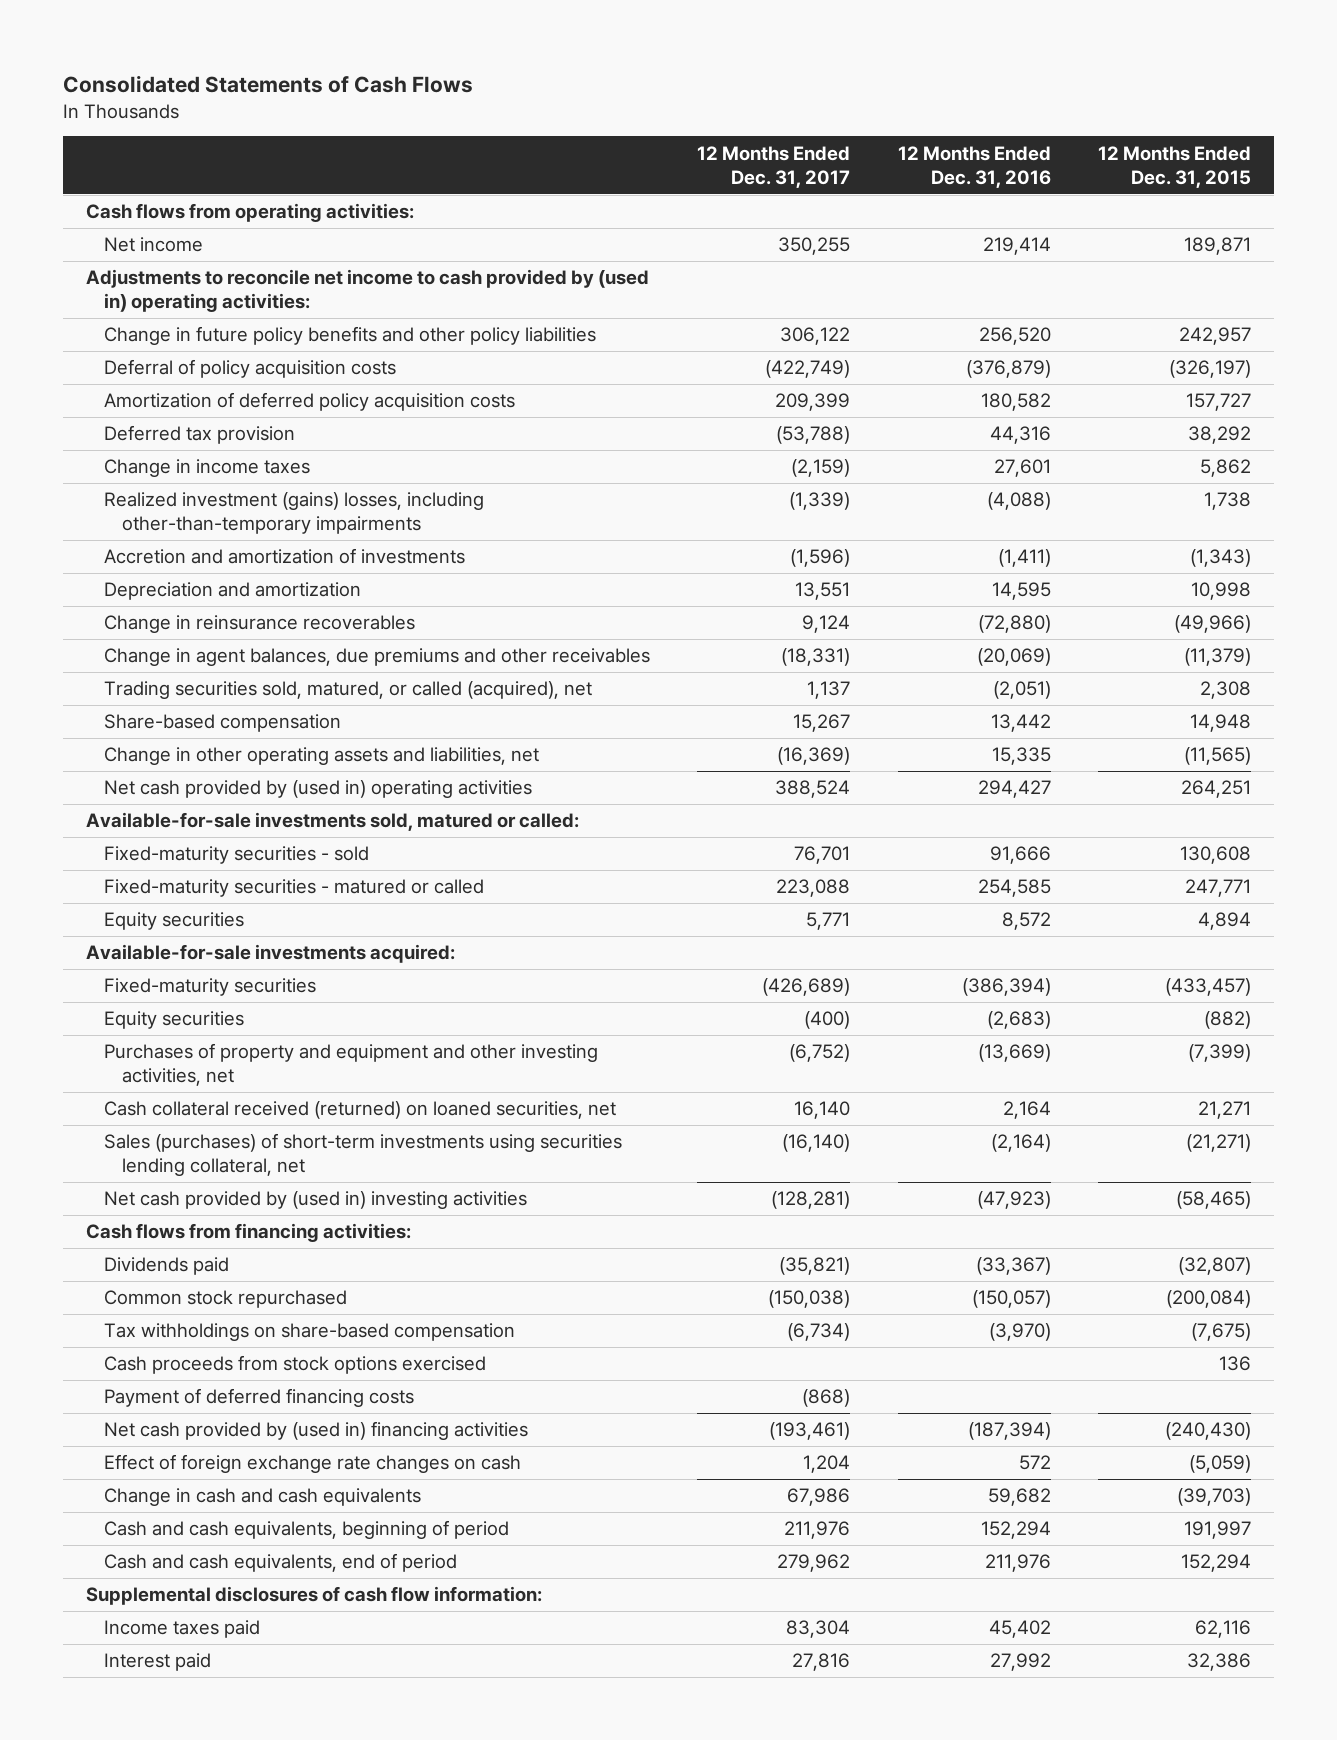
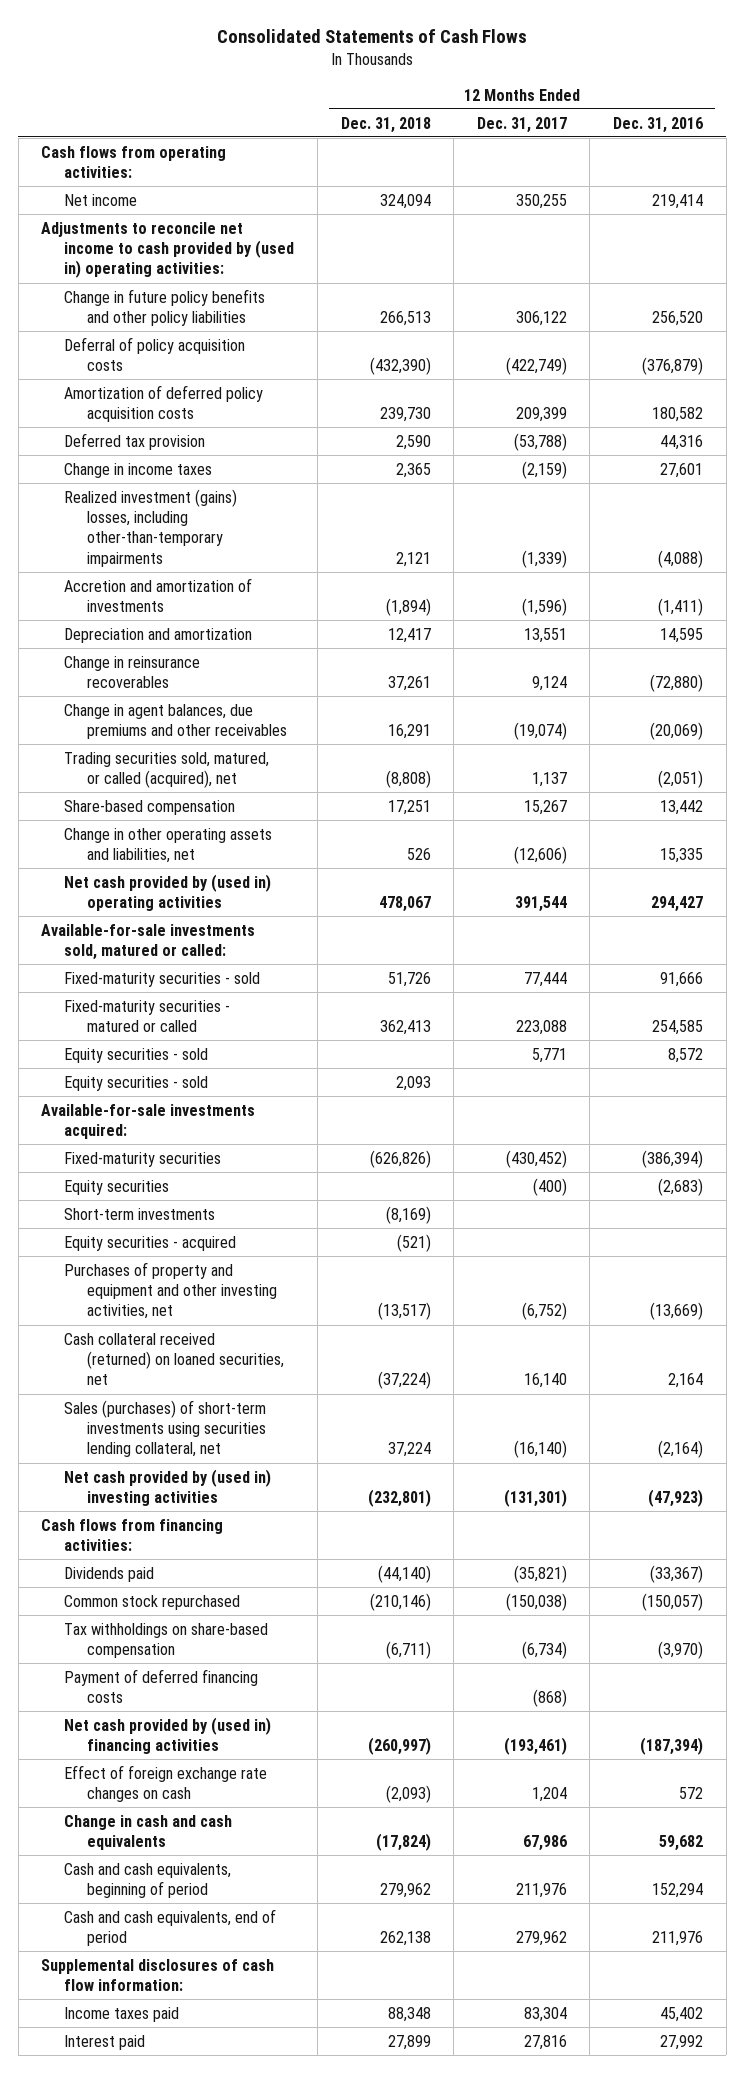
- | 12 Months Ended Dec. 31, 2017 | 12 Months Ended Dec. 31, 2016 | 12 Months Ended Dec. 31, 2015
+ | 12 Months Ended Dec. 31, 2018 | 12 Months Ended Dec. 31, 2017 | 12 Months Ended Dec. 31, 2016
- Change in agent balances, due premiums and other receivables | (18,331) | (20,069) | (11,379)
+ Change in agent balances, due premiums and other receivables | 16,291 | (19,074) | (20,069)
- Change in other operating assets and liabilities, net | (16,369) | 15,335 | (11,565)
- Net cash provided by (used in) operating activities | 388,524 | 294,427 | 264,251
+ Change in other operating assets and liabilities, net | 526 | (12,606) | 15,335
+ Net cash provided by (used in) operating activities | 478,067 | 391,544 | 294,427
- Fixed-maturity securities - sold | 76,701 | 91,666 | 130,608
+ Fixed-maturity securities - sold | 51,726 | 77,444 | 91,666
- Equity securities | 5,771 | 8,572 | 4,894
+ Equity securities - sold | | 5,771 | 8,572
+ Equity securities - sold | 2,093 | |
- Fixed-maturity securities | (426,689) | (386,394) | (433,457)
+ Fixed-maturity securities | (626,826) | (430,452) | (386,394)
+ Short-term investments | (8,169) | |
+ Equity securities - acquired | (521) | |
- Net cash provided by (used in) investing activities | (128,281) | (47,923) | (58,465)
+ Net cash provided by (used in) investing activities | (232,801) | (131,301) | (47,923)
- Cash proceeds from stock options exercised | | | 136

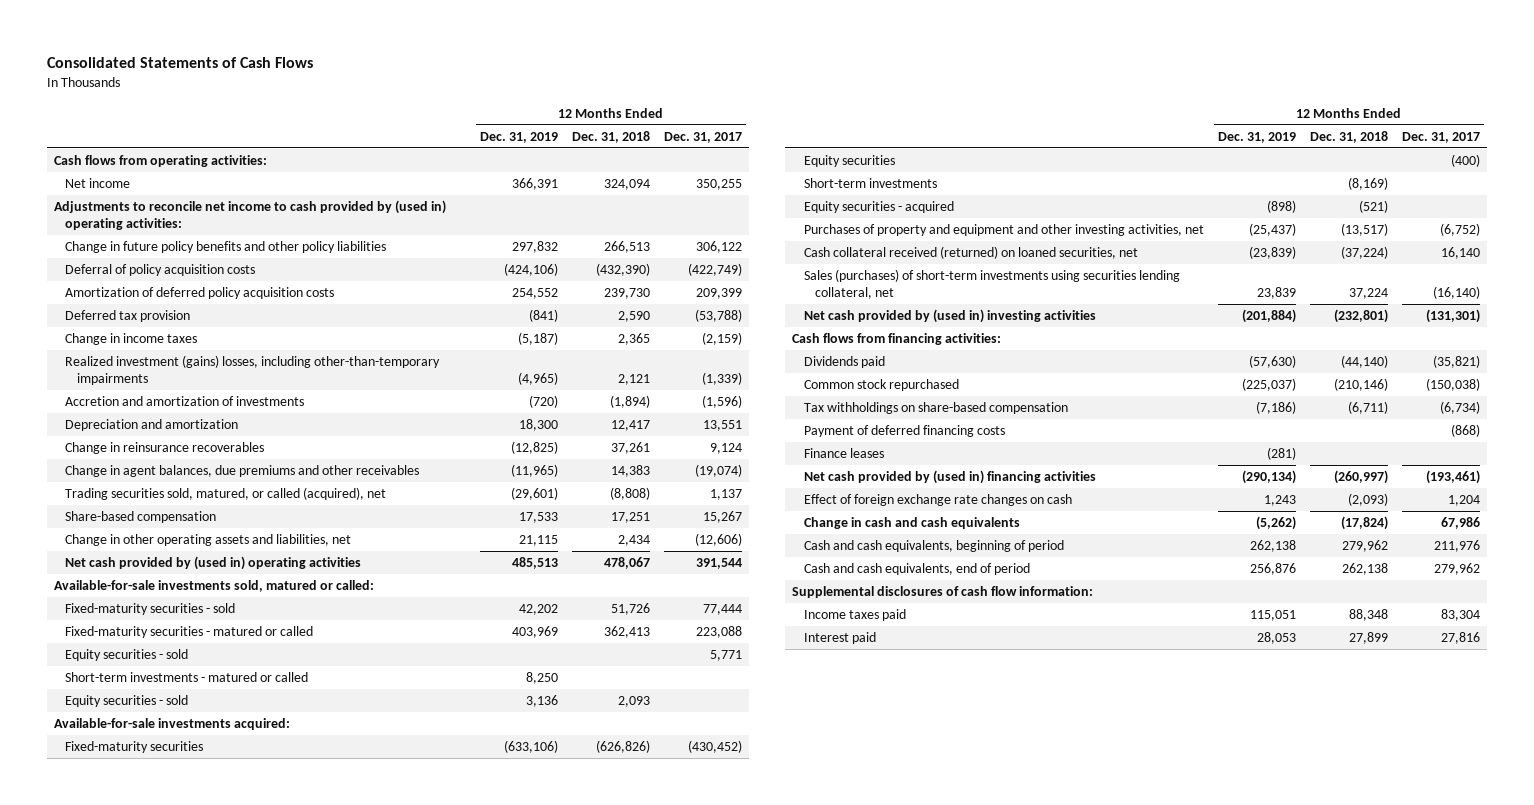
- | 12 Months Ended Dec. 31, 2018 | 12 Months Ended Dec. 31, 2017 | 12 Months Ended Dec. 31, 2016
+ | 12 Months Ended Dec. 31, 2019 | 12 Months Ended Dec. 31, 2018 | 12 Months Ended Dec. 31, 2017
- Change in agent balances, due premiums and other receivables | 16,291 | (19,074) | (20,069)
+ Change in agent balances, due premiums and other receivables | (11,965) | 14,383 | (19,074)
- Change in other operating assets and liabilities, net | 526 | (12,606) | 15,335
+ Change in other operating assets and liabilities, net | 21,115 | 2,434 | (12,606)
+ Short-term investments - matured or called | 8,250 | |
+ Finance leases | (281) | |

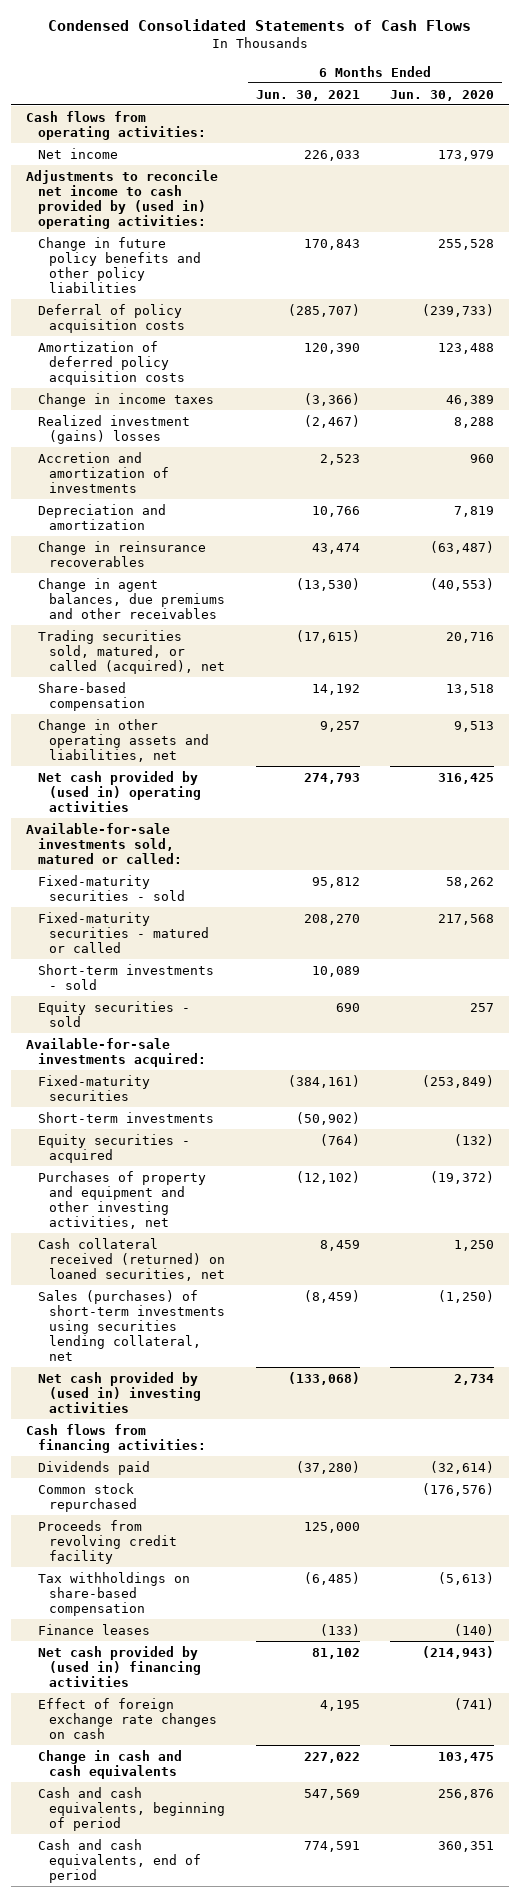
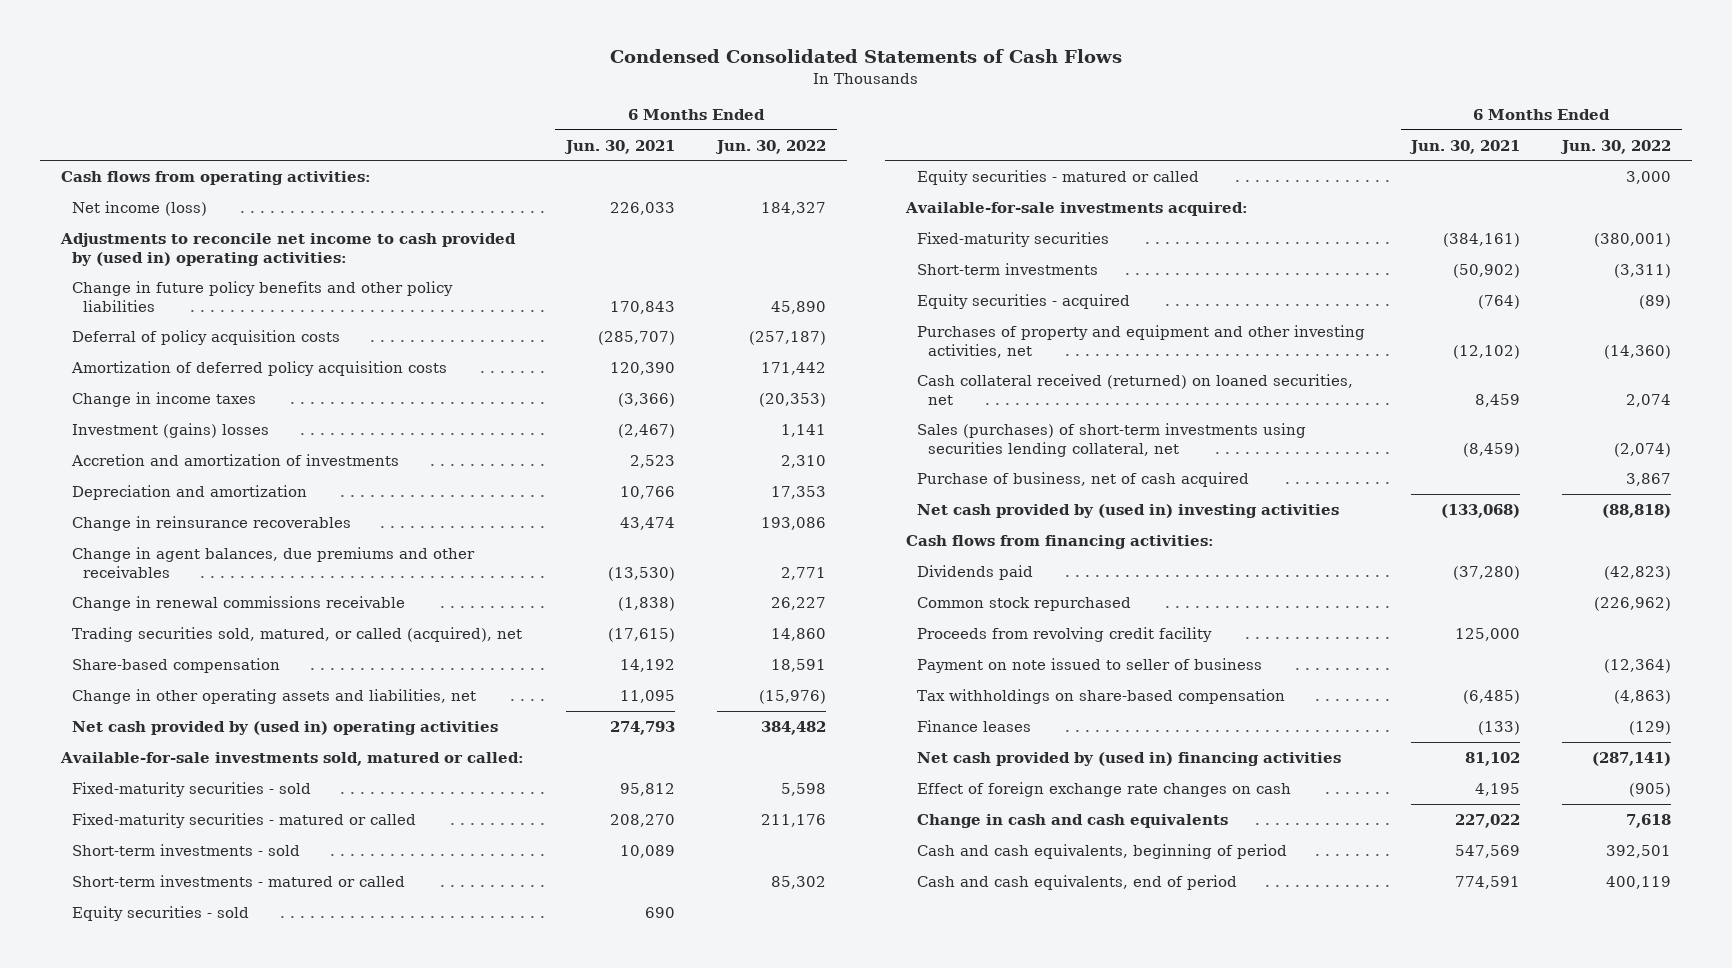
- | 6 Months Ended Jun. 30, 2021 | 6 Months Ended Jun. 30, 2020
+ | 6 Months Ended Jun. 30, 2021 | 6 Months Ended Jun. 30, 2022
- Net income | 226,033 | 173,979
+ Net income (loss) | 226,033 | 184,327
- Realized investment (gains) losses | (2,467) | 8,288
+ Investment (gains) losses | (2,467) | 1,141
+ Change in renewal commissions receivable | (1,838) | 26,227
- Change in other operating assets and liabilities, net | 9,257 | 9,513
+ Change in other operating assets and liabilities, net | 11,095 | (15,976)
+ Short-term investments - matured or called | | 85,302
+ Equity securities - matured or called | | 3,000
+ Purchase of business, net of cash acquired | | 3,867
+ Payment on note issued to seller of business | | (12,364)

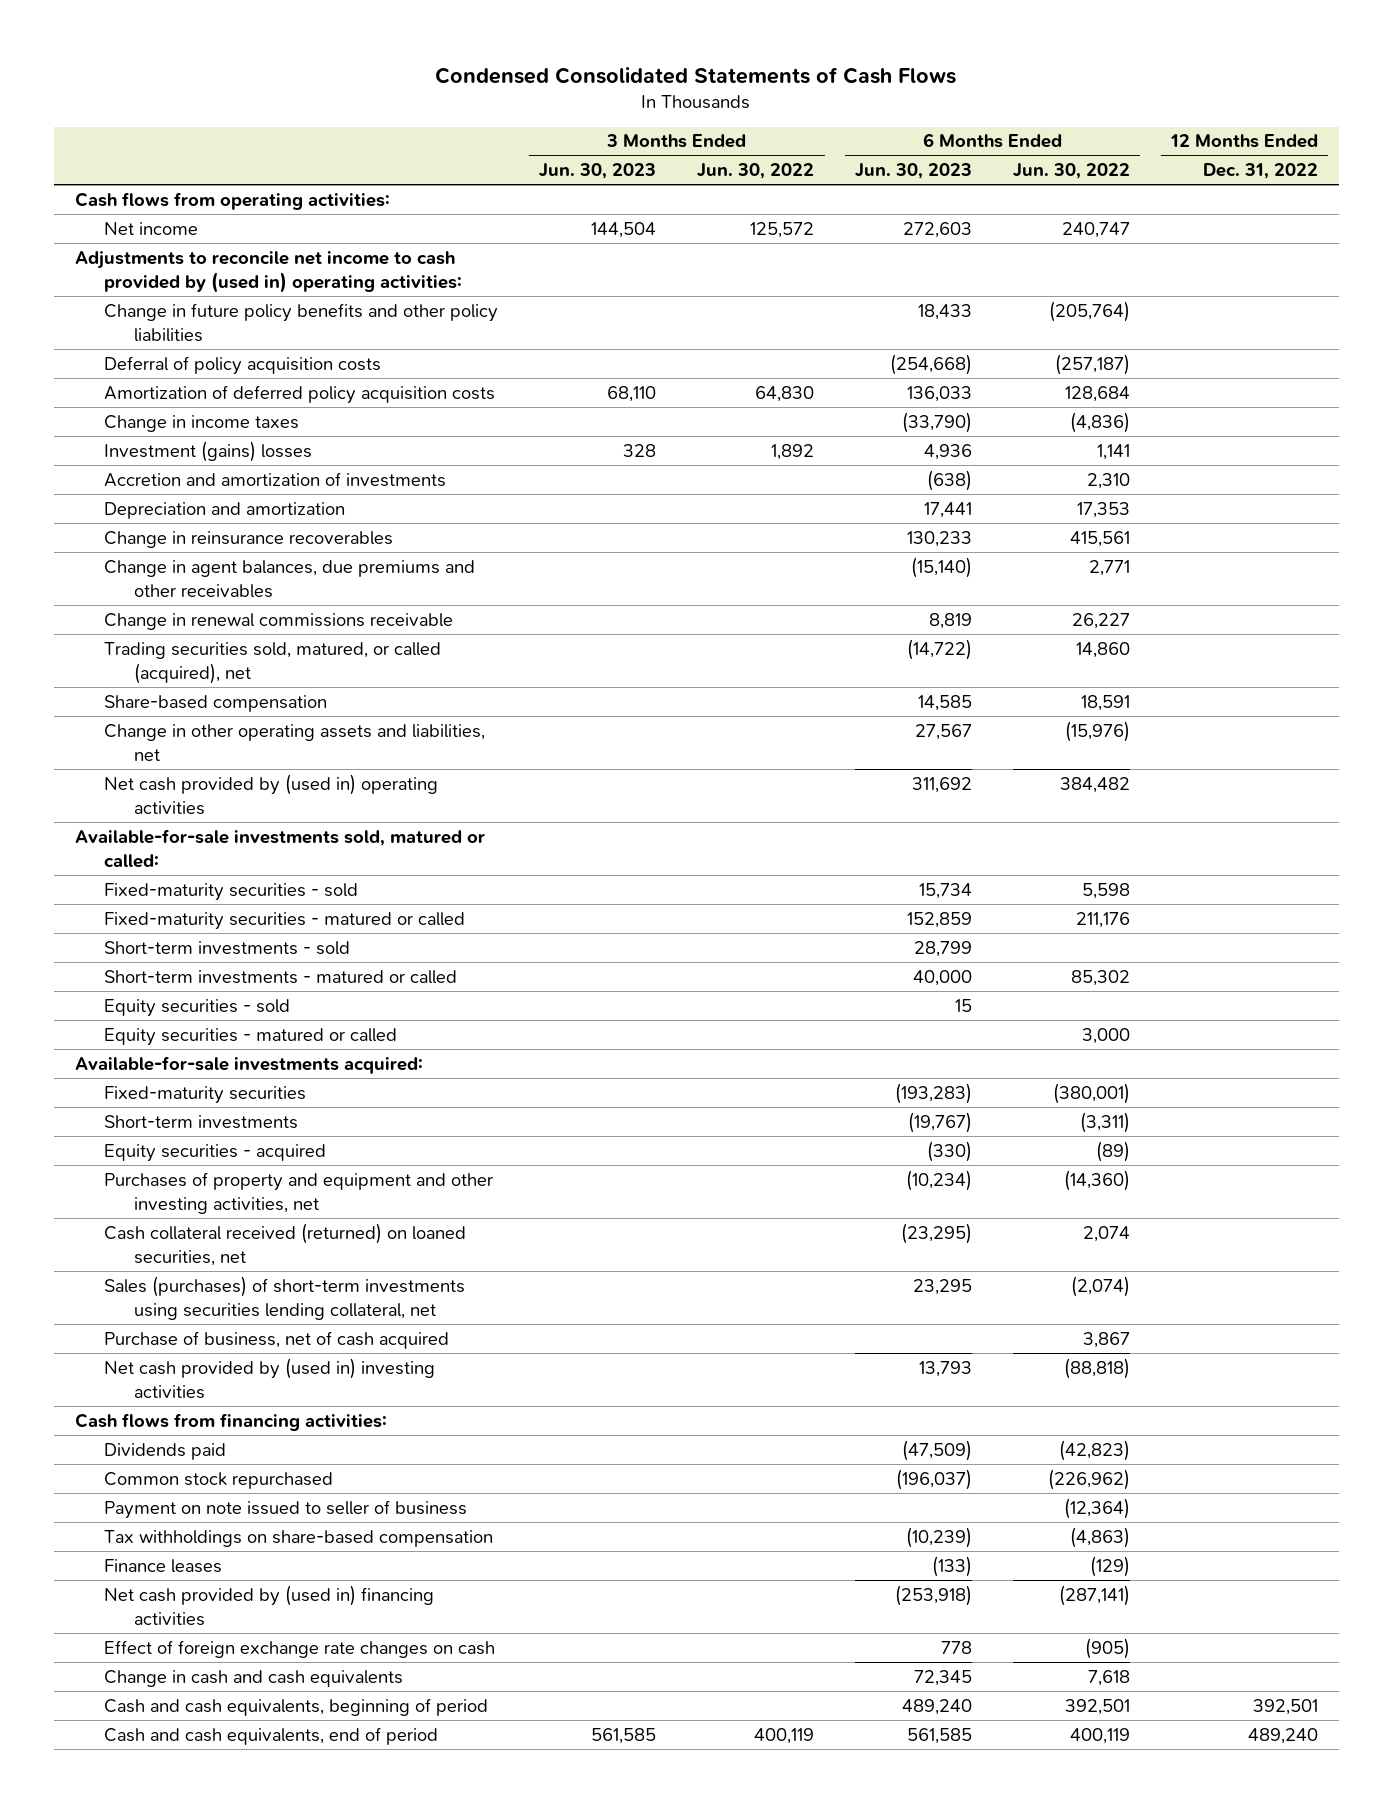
- | 6 Months Ended Jun. 30, 2021 | 6 Months Ended Jun. 30, 2022
+ | 3 Months Ended Jun. 30, 2023 | 3 Months Ended Jun. 30, 2022 | 6 Months Ended Jun. 30, 2023 | 6 Months Ended Jun. 30, 2022 | 12 Months Ended Dec. 31, 2022
- Net income (loss) | 226,033 | 184,327
+ Net income | 144,504 | 125,572 | 272,603 | 240,747 |
- Change in future policy benefits and other policy liabilities | 170,843 | 45,890
+ Change in future policy benefits and other policy liabilities | | | 18,433 | (205,764) |
- Amortization of deferred policy acquisition costs | 120,390 | 171,442
- Change in income taxes | (3,366) | (20,353)
+ Amortization of deferred policy acquisition costs | 68,110 | 64,830 | 136,033 | 128,684 |
+ Change in income taxes | | | (33,790) | (4,836) |
- Change in reinsurance recoverables | 43,474 | 193,086
+ Change in reinsurance recoverables | | | 130,233 | 415,561 |
- Proceeds from revolving credit facility | 125,000 |

